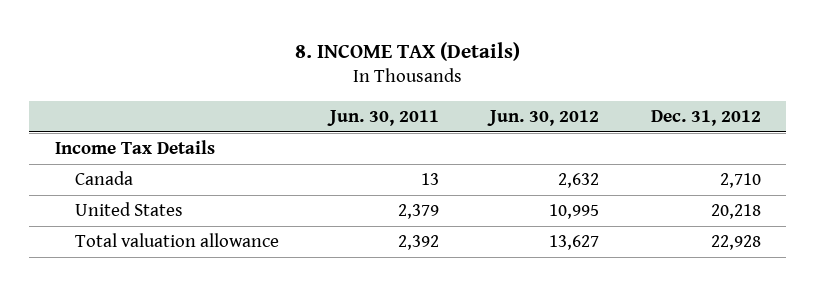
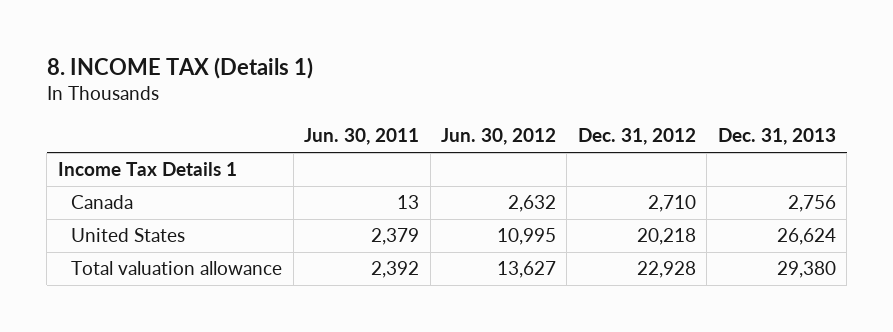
- 8. INCOME TAX (Details)
+ 8. INCOME TAX (Details 1)
- | Jun. 30, 2011 | Jun. 30, 2012 | Dec. 31, 2012
+ | Jun. 30, 2011 | Jun. 30, 2012 | Dec. 31, 2012 | Dec. 31, 2013
- Income Tax Details
+ Income Tax Details 1

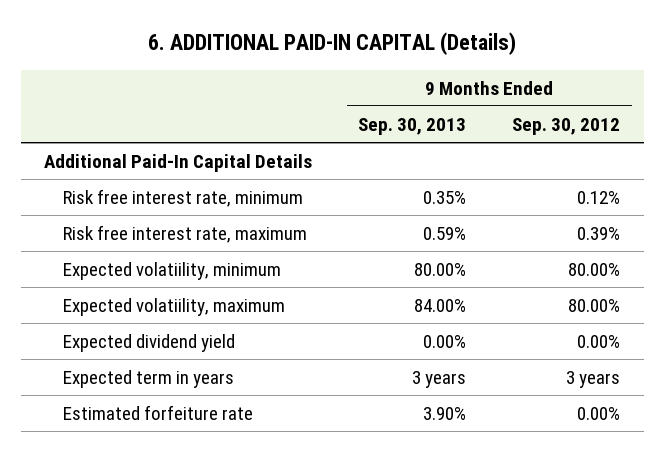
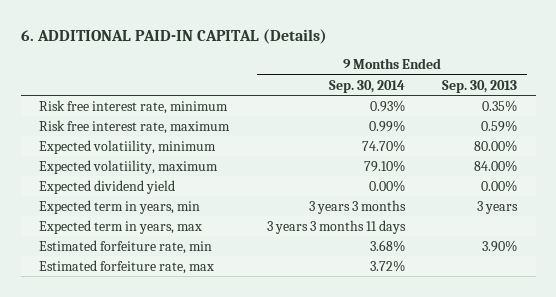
- | 9 Months Ended Sep. 30, 2013 | 9 Months Ended Sep. 30, 2012
+ | 9 Months Ended Sep. 30, 2014 | 9 Months Ended Sep. 30, 2013
- Additional Paid-In Capital Details
- Expected term in years | 3 years | 3 years
- Estimated forfeiture rate | 3.90% | 0.00%
+ Expected term in years, min | 3 years 3 months | 3 years
+ Expected term in years, max | 3 years 3 months 11 days |
+ Estimated forfeiture rate, min | 3.68% | 3.90%
+ Estimated forfeiture rate, max | 3.72% |

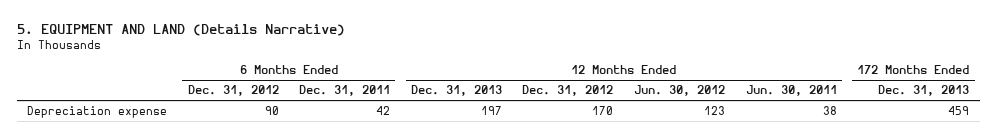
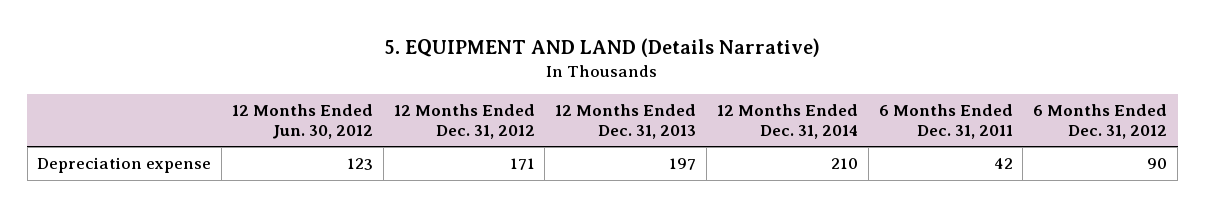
- | 6 Months Ended Dec. 31, 2012 | 6 Months Ended Dec. 31, 2011 | 12 Months Ended Dec. 31, 2013 | 12 Months Ended Dec. 31, 2012 | 12 Months Ended Jun. 30, 2012 | 12 Months Ended Jun. 30, 2011 | 172 Months Ended Dec. 31, 2013
+ | 12 Months Ended Jun. 30, 2012 | 12 Months Ended Dec. 31, 2012 | 12 Months Ended Dec. 31, 2013 | 12 Months Ended Dec. 31, 2014 | 6 Months Ended Dec. 31, 2011 | 6 Months Ended Dec. 31, 2012
- Depreciation expense | 90 | 42 | 197 | 170 | 123 | 38 | 459
+ Depreciation expense | 123 | 171 | 197 | 210 | 42 | 90

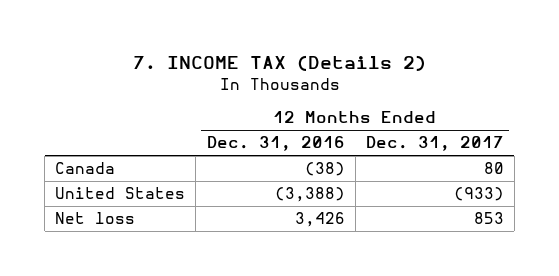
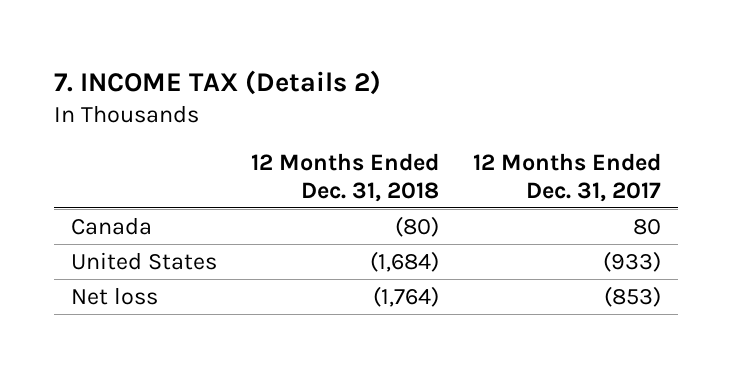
- | 12 Months Ended Dec. 31, 2016 | 12 Months Ended Dec. 31, 2017
+ | 12 Months Ended Dec. 31, 2018 | 12 Months Ended Dec. 31, 2017
- Net loss | 3,426 | 853
+ Net loss | (1,764) | (853)

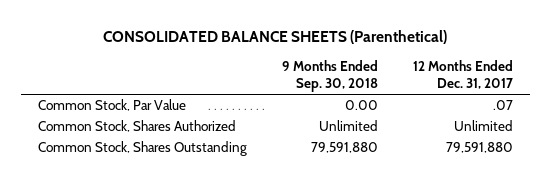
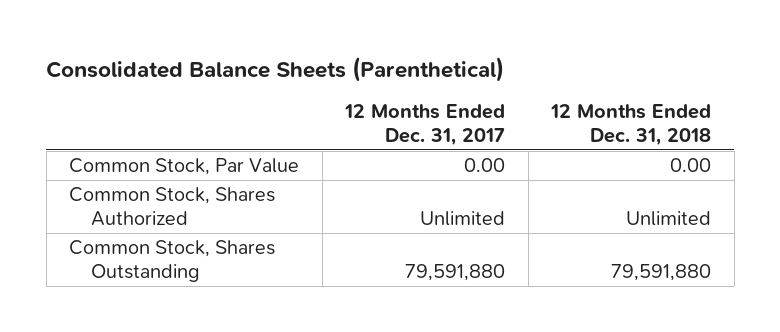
- CONSOLIDATED BALANCE SHEETS (Parenthetical)
+ Consolidated Balance Sheets (Parenthetical)
- | 9 Months Ended Sep. 30, 2018 | 12 Months Ended Dec. 31, 2017
+ | 12 Months Ended Dec. 31, 2017 | 12 Months Ended Dec. 31, 2018
- Common Stock, Par Value | 0.00 | .07
+ Common Stock, Par Value | 0.00 | 0.00

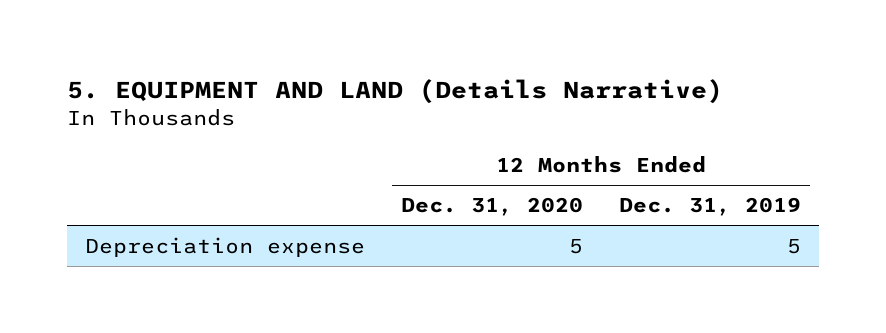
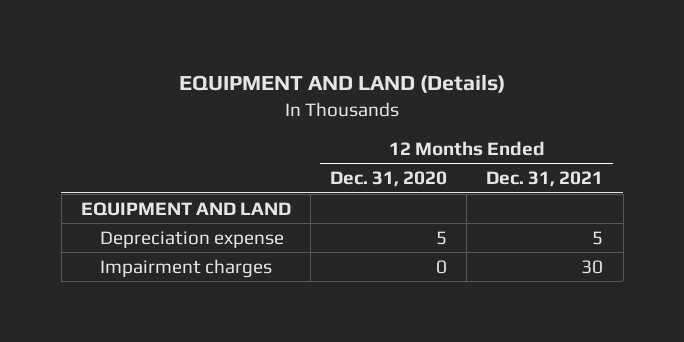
- 5. EQUIPMENT AND LAND (Details Narrative)
+ EQUIPMENT AND LAND (Details)
- | 12 Months Ended Dec. 31, 2020 | 12 Months Ended Dec. 31, 2019
+ | 12 Months Ended Dec. 31, 2020 | 12 Months Ended Dec. 31, 2021
+ EQUIPMENT AND LAND
+ Impairment charges | 0 | 30

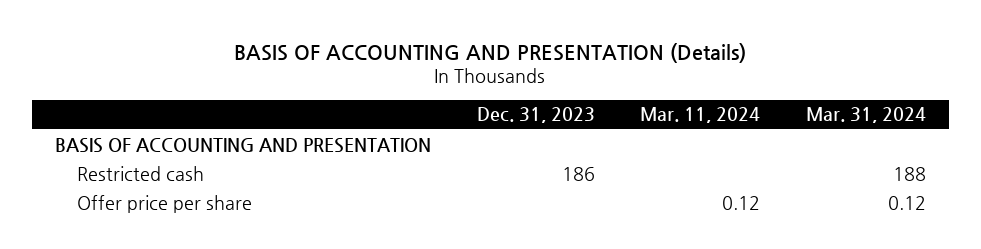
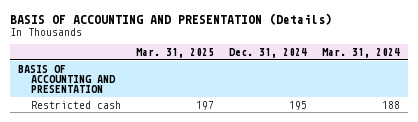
- | Dec. 31, 2023 | Mar. 11, 2024 | Mar. 31, 2024
+ | Mar. 31, 2025 | Dec. 31, 2024 | Mar. 31, 2024
- Offer price per share | | 0.12 | 0.12

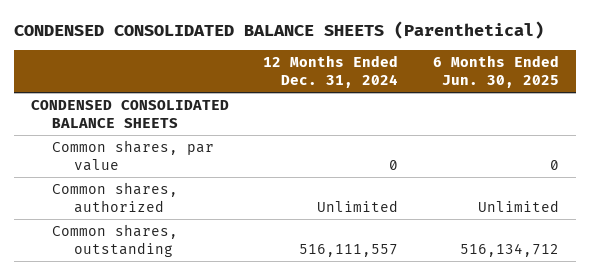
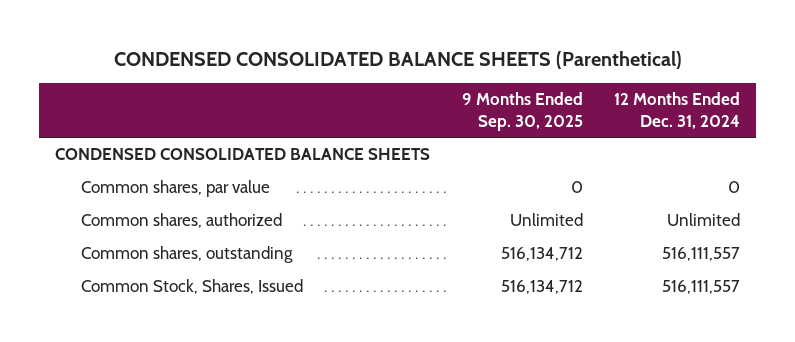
- | 12 Months Ended Dec. 31, 2024 | 6 Months Ended Jun. 30, 2025
+ | 9 Months Ended Sep. 30, 2025 | 12 Months Ended Dec. 31, 2024
+ Common Stock, Shares, Issued | 516,134,712 | 516,111,557

